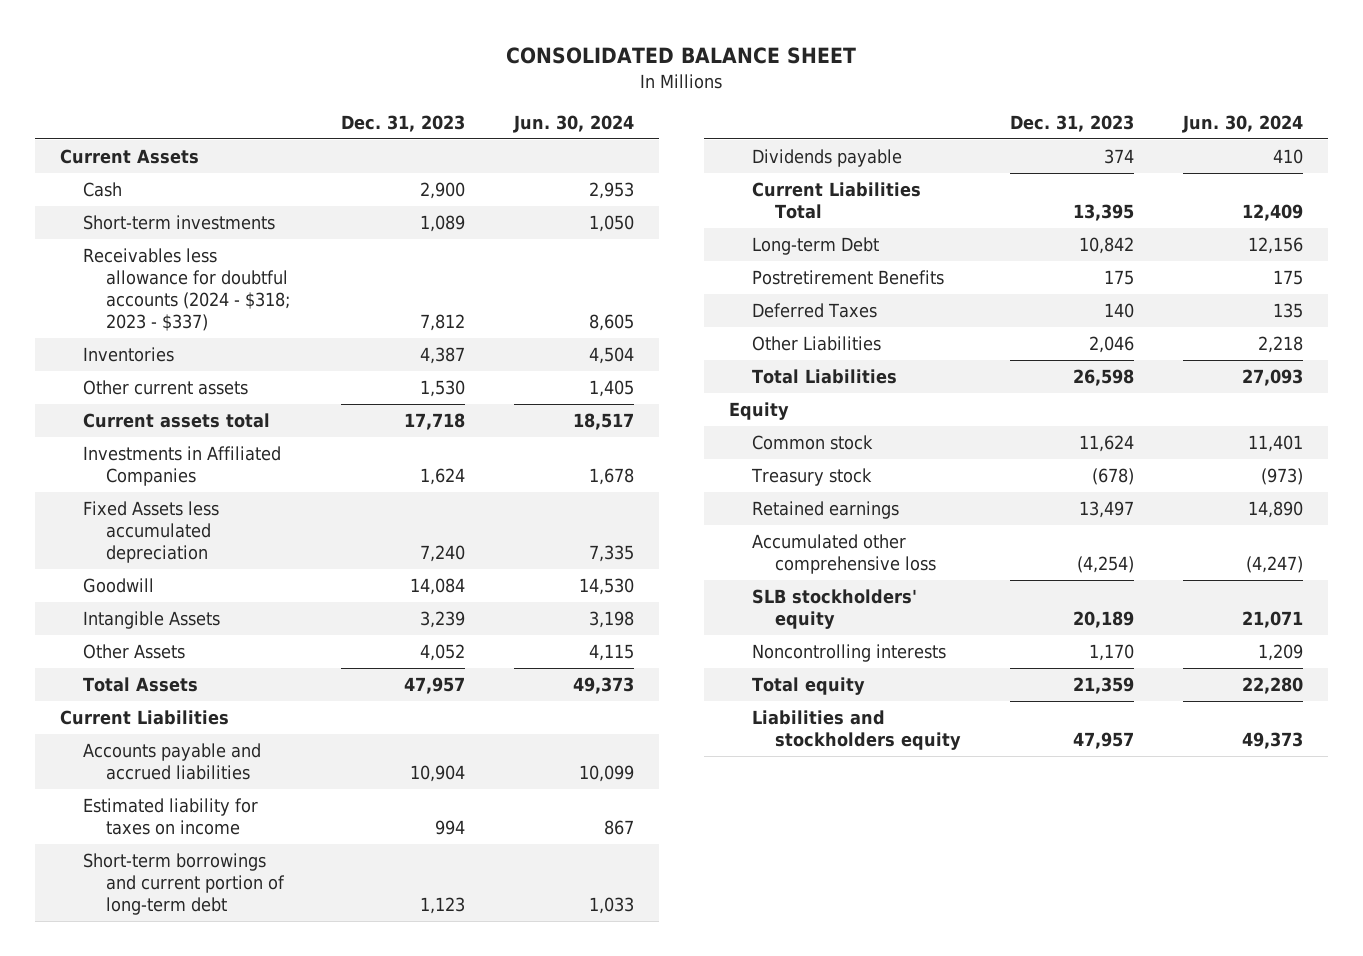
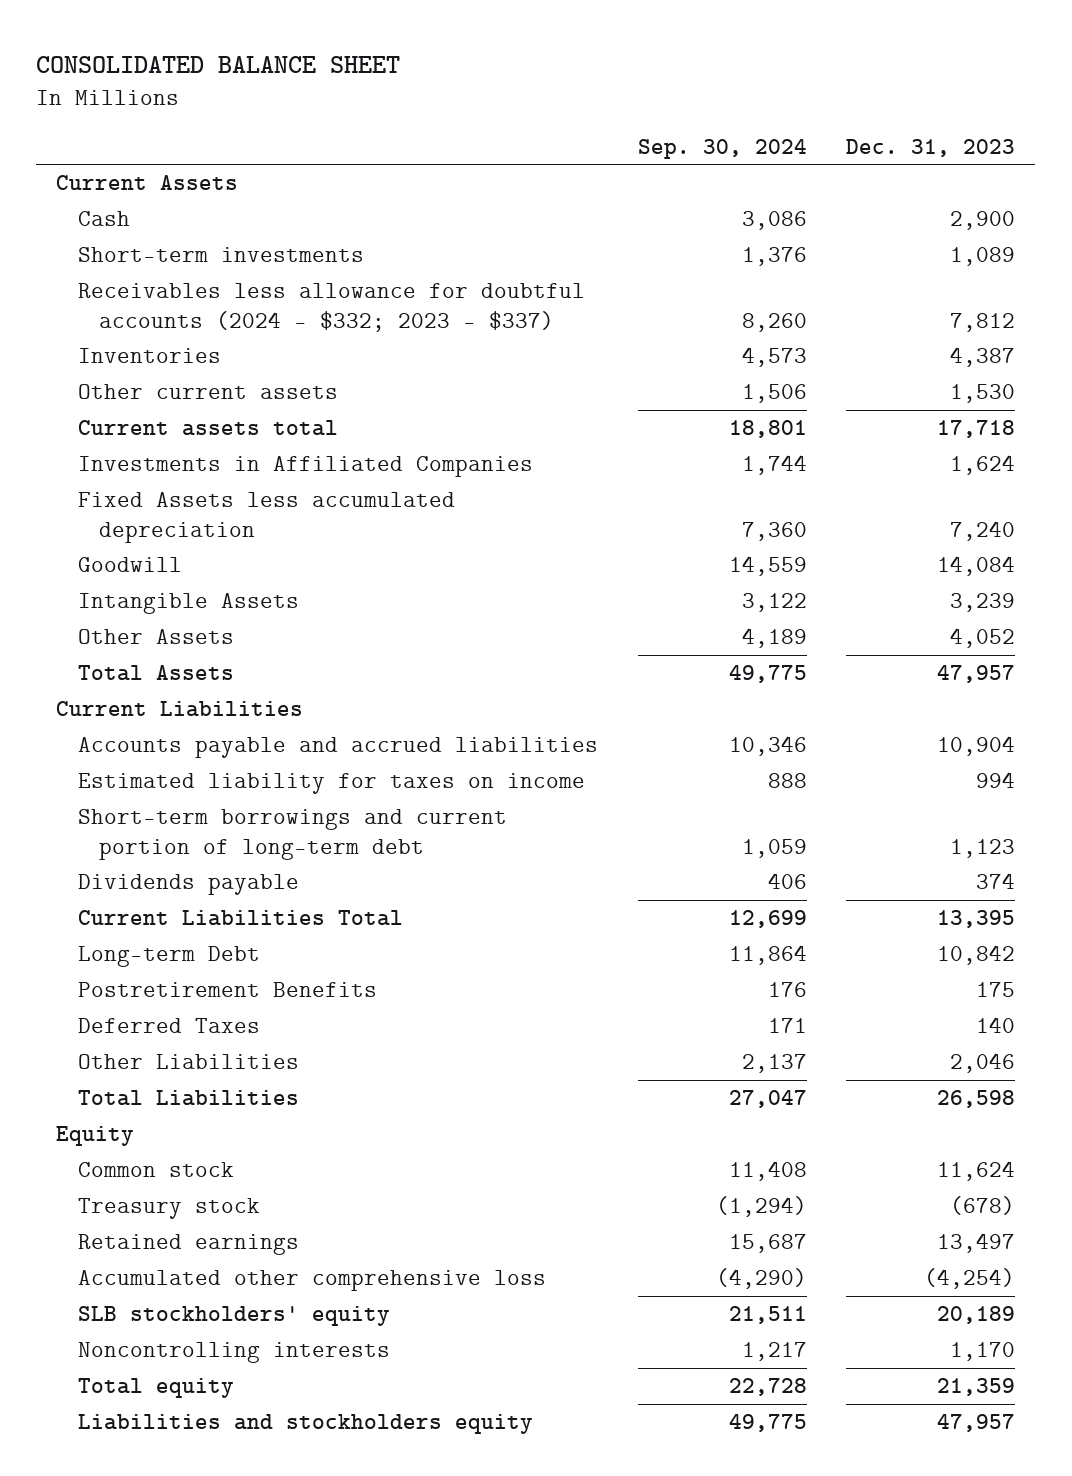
- | Dec. 31, 2023 | Jun. 30, 2024
+ | Sep. 30, 2024 | Dec. 31, 2023
- Receivables less allowance for doubtful accounts (2024 - $318; 2023 - $337) | 7,812 | 8,605
+ Receivables less allowance for doubtful accounts (2024 - $332; 2023 - $337) | 8,260 | 7,812

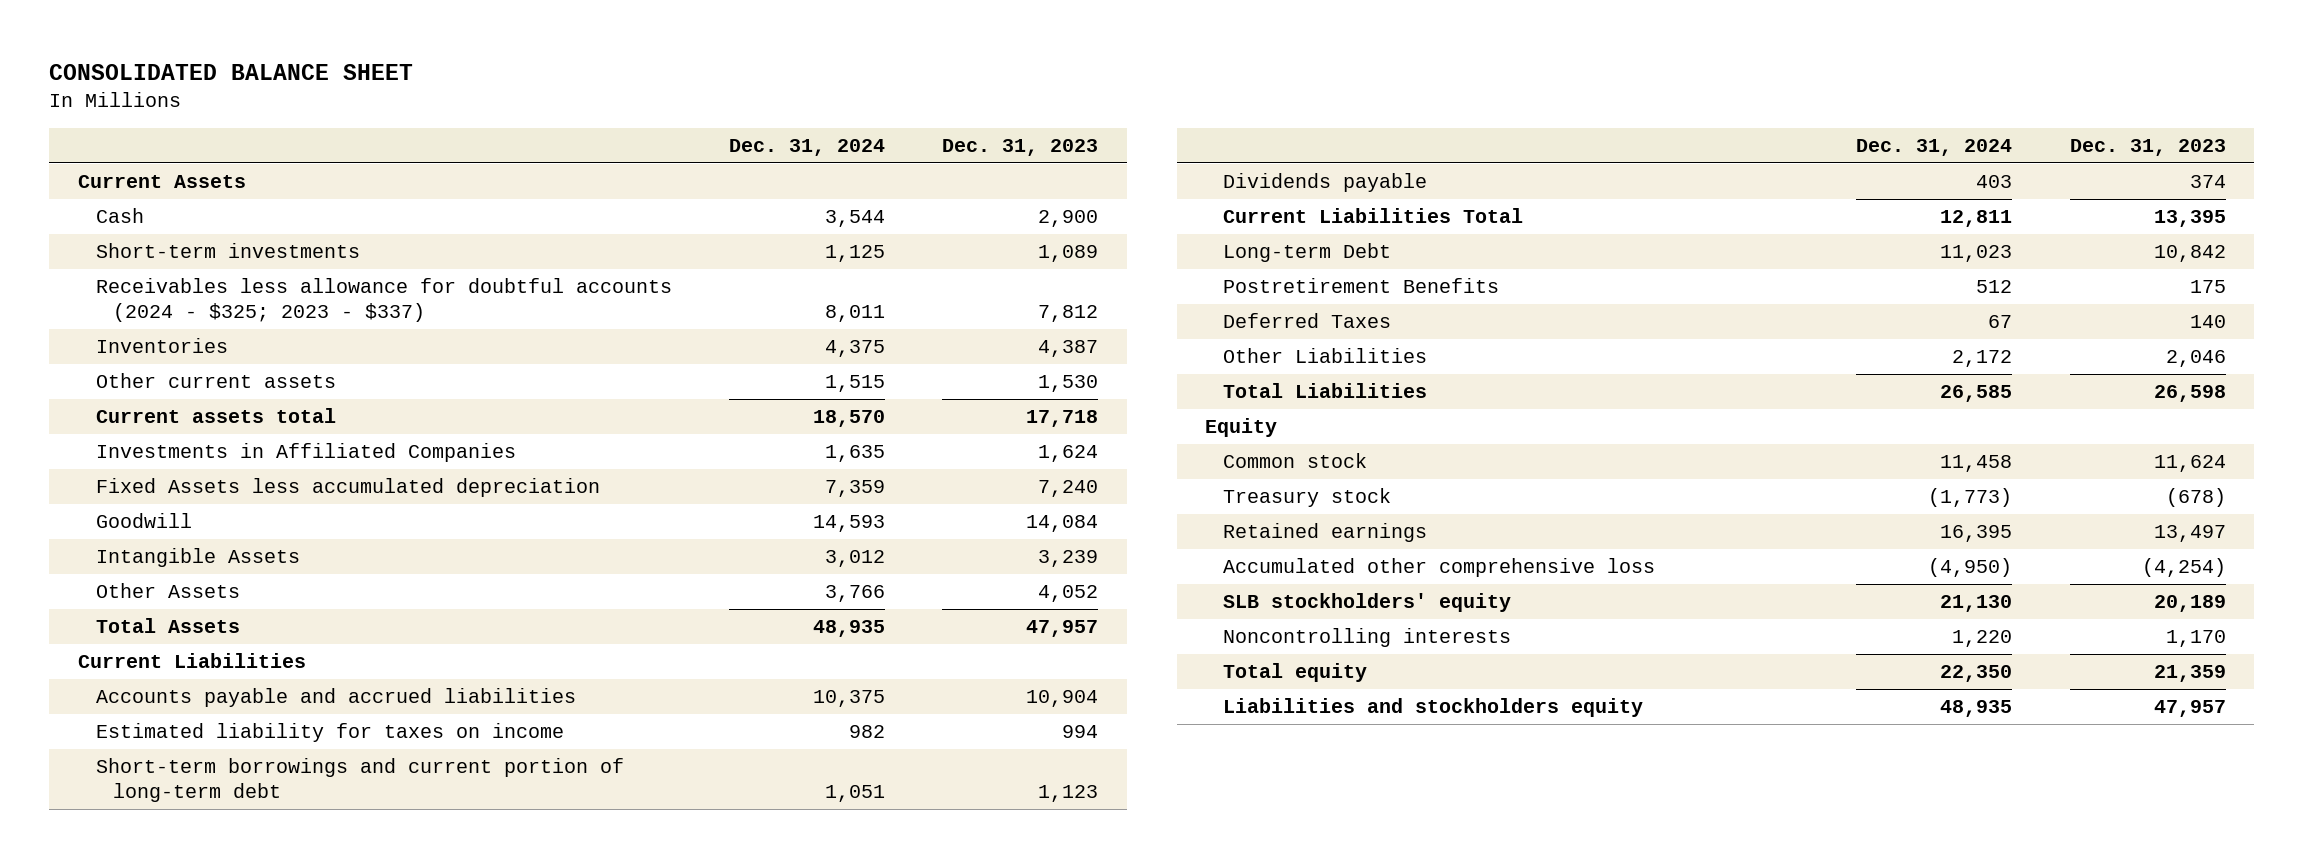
- | Sep. 30, 2024 | Dec. 31, 2023
+ | Dec. 31, 2024 | Dec. 31, 2023
- Receivables less allowance for doubtful accounts (2024 - $332; 2023 - $337) | 8,260 | 7,812
+ Receivables less allowance for doubtful accounts (2024 - $325; 2023 - $337) | 8,011 | 7,812

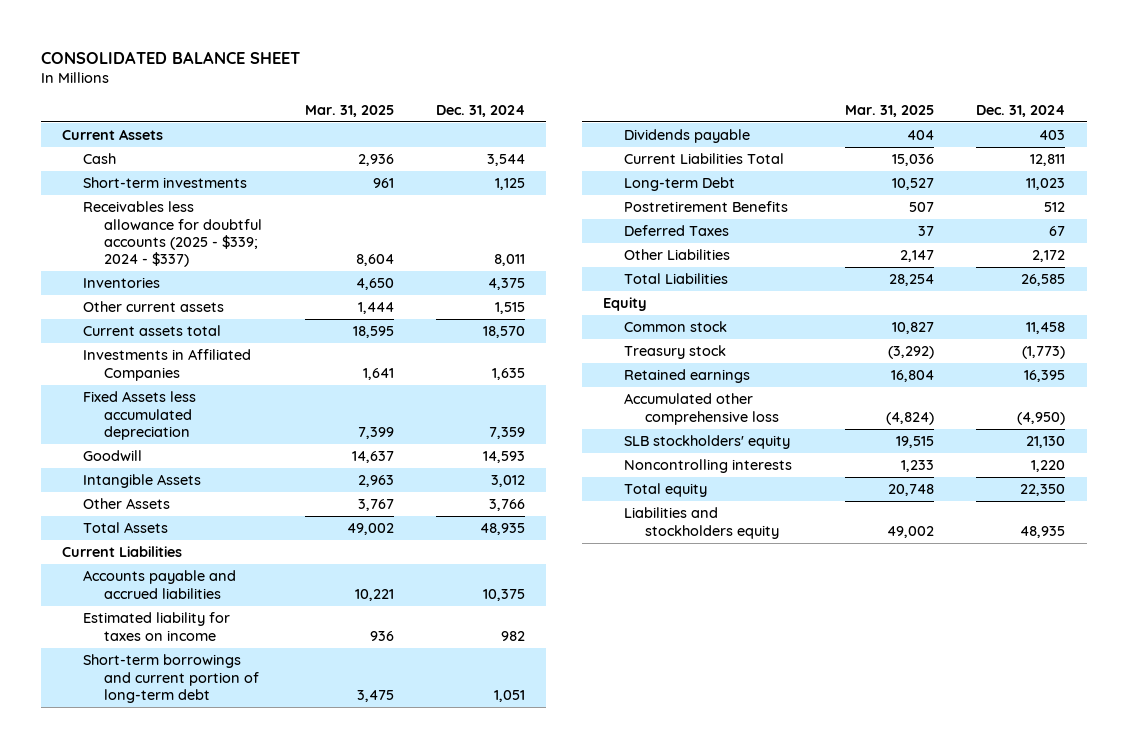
- | Dec. 31, 2024 | Dec. 31, 2023
+ | Mar. 31, 2025 | Dec. 31, 2024
- Receivables less allowance for doubtful accounts (2024 - $325; 2023 - $337) | 8,011 | 7,812
+ Receivables less allowance for doubtful accounts (2025 - $339; 2024 - $337) | 8,604 | 8,011

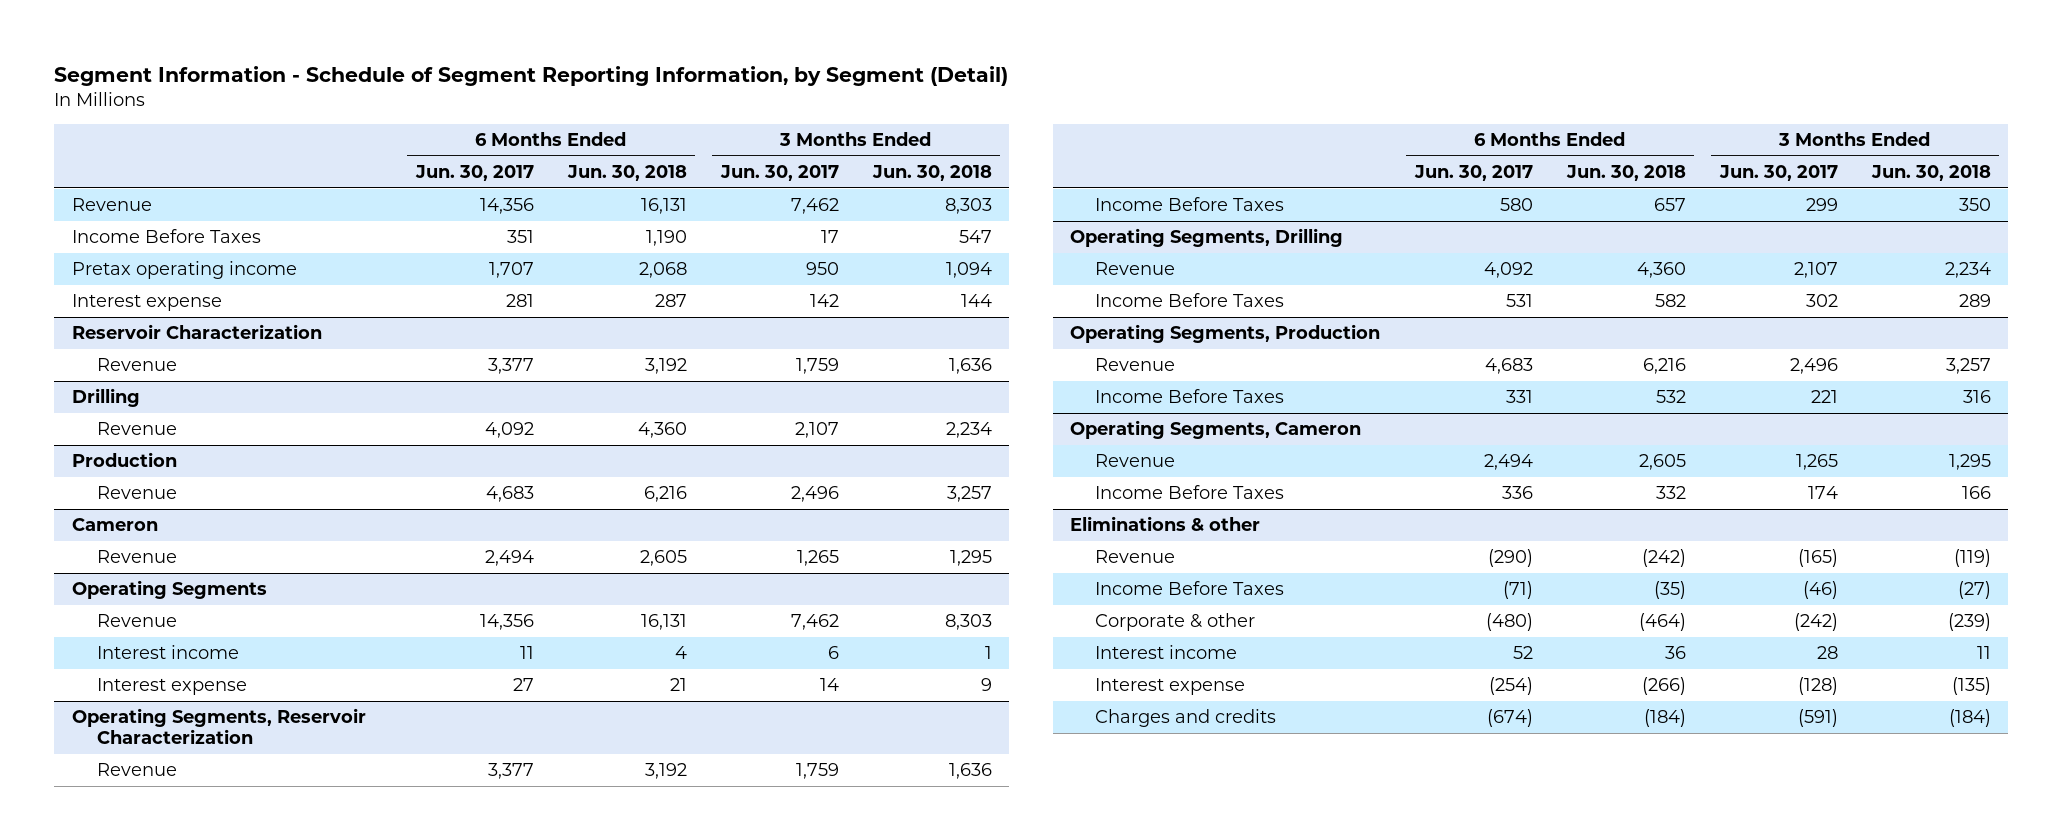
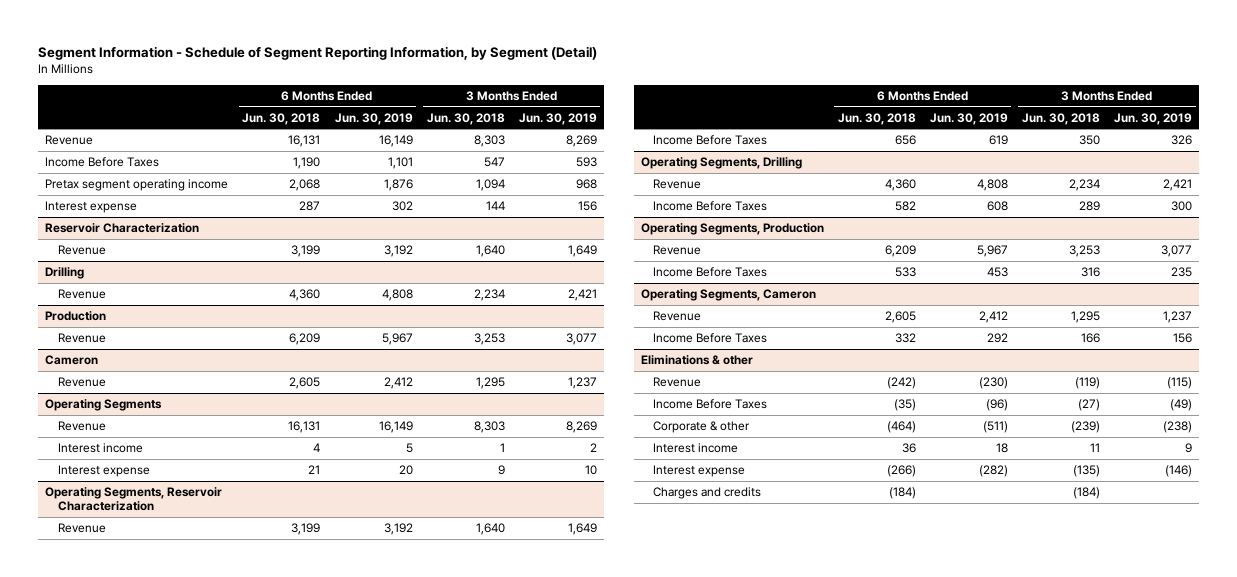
- | 6 Months Ended Jun. 30, 2017 | 6 Months Ended Jun. 30, 2018 | 3 Months Ended Jun. 30, 2017 | 3 Months Ended Jun. 30, 2018
+ | 6 Months Ended Jun. 30, 2018 | 6 Months Ended Jun. 30, 2019 | 3 Months Ended Jun. 30, 2018 | 3 Months Ended Jun. 30, 2019
- Pretax operating income | 1,707 | 2,068 | 950 | 1,094
+ Pretax segment operating income | 2,068 | 1,876 | 1,094 | 968
@ Reservoir Characterization
- Revenue | 3,377 | 3,192 | 1,759 | 1,636
+ Revenue | 3,199 | 3,192 | 1,640 | 1,649
@ Production
- Revenue | 4,683 | 6,216 | 2,496 | 3,257
+ Revenue | 6,209 | 5,967 | 3,253 | 3,077
@ Operating Segments, Reservoir Characterization
- Revenue | 3,377 | 3,192 | 1,759 | 1,636
- Income Before Taxes | 580 | 657 | 299 | 350
+ Revenue | 3,199 | 3,192 | 1,640 | 1,649
+ Income Before Taxes | 656 | 619 | 350 | 326
@ Operating Segments, Production
- Revenue | 4,683 | 6,216 | 2,496 | 3,257
- Income Before Taxes | 331 | 532 | 221 | 316
+ Revenue | 6,209 | 5,967 | 3,253 | 3,077
+ Income Before Taxes | 533 | 453 | 316 | 235

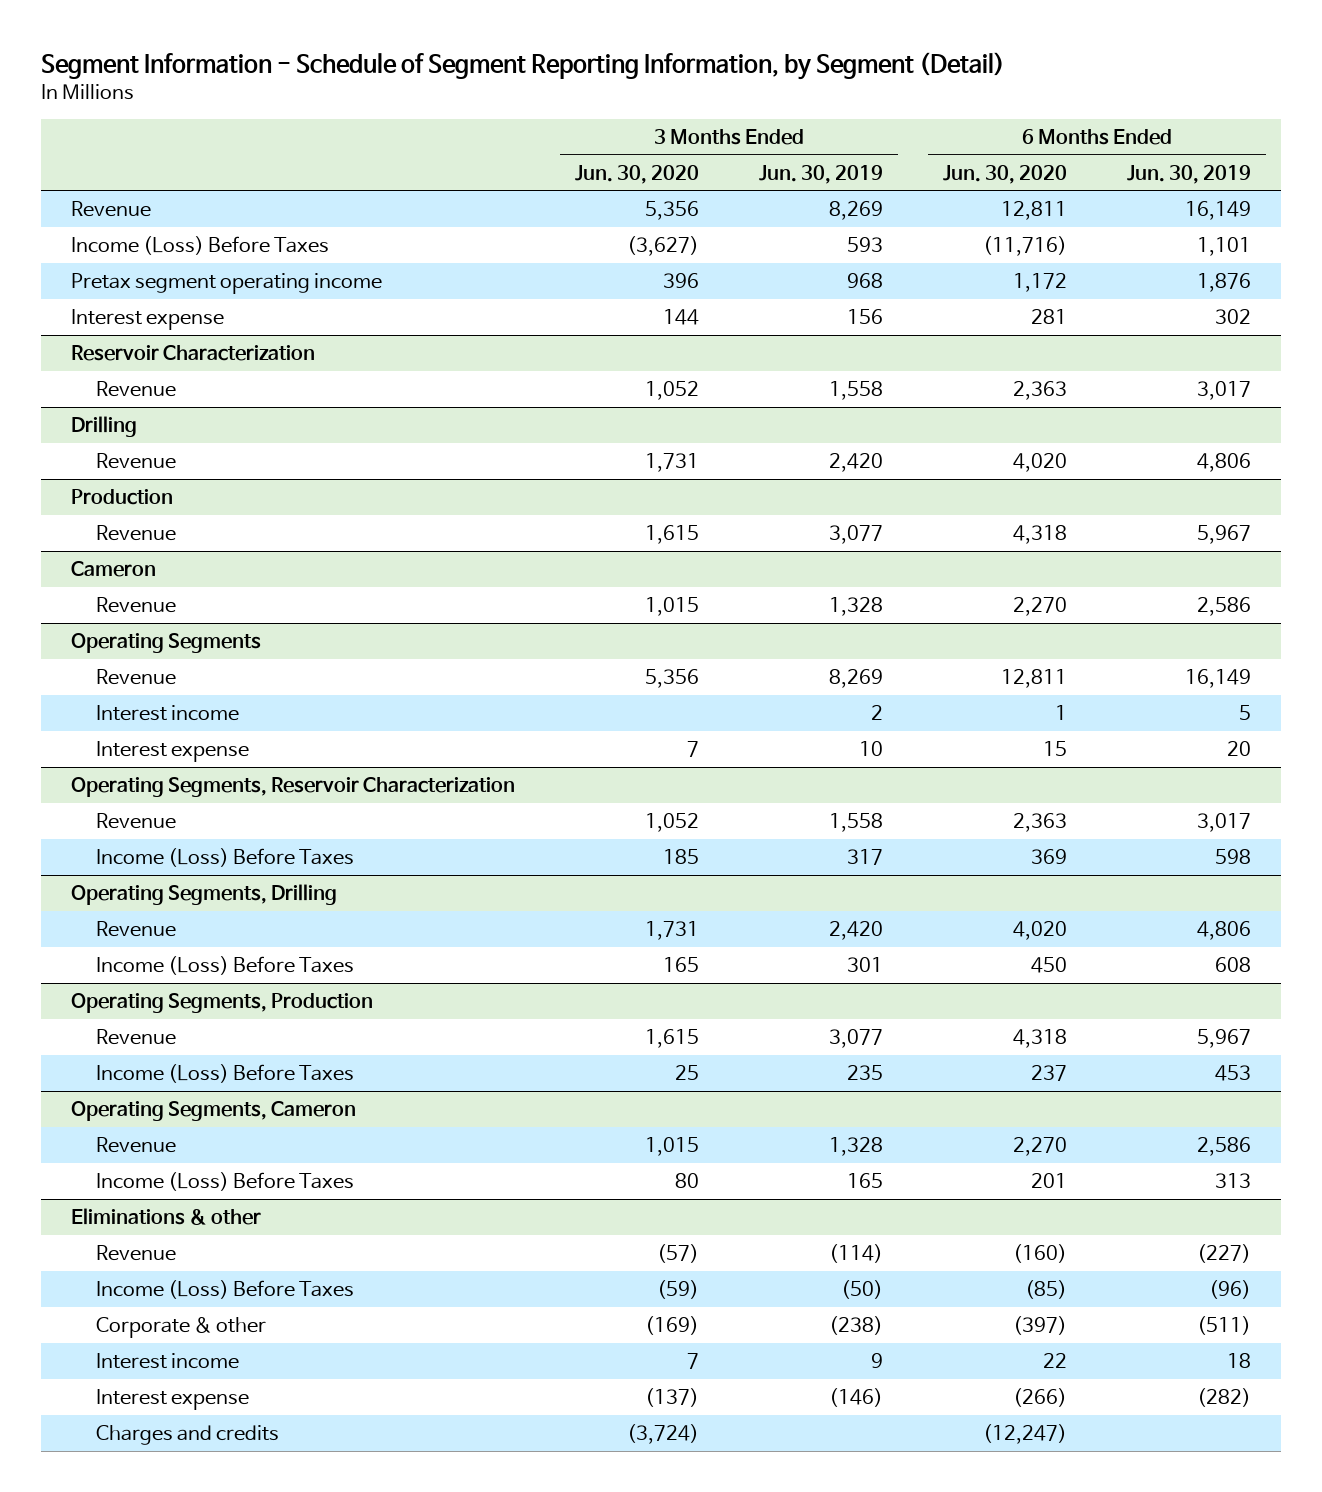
- | 6 Months Ended Jun. 30, 2018 | 6 Months Ended Jun. 30, 2019 | 3 Months Ended Jun. 30, 2018 | 3 Months Ended Jun. 30, 2019
+ | 3 Months Ended Jun. 30, 2020 | 3 Months Ended Jun. 30, 2019 | 6 Months Ended Jun. 30, 2020 | 6 Months Ended Jun. 30, 2019
- Income Before Taxes | 1,190 | 1,101 | 547 | 593
+ Income (Loss) Before Taxes | (3,627) | 593 | (11,716) | 1,101
@ Reservoir Characterization
- Revenue | 3,199 | 3,192 | 1,640 | 1,649
+ Revenue | 1,052 | 1,558 | 2,363 | 3,017
@ Drilling
- Revenue | 4,360 | 4,808 | 2,234 | 2,421
+ Revenue | 1,731 | 2,420 | 4,020 | 4,806
@ Cameron
- Revenue | 2,605 | 2,412 | 1,295 | 1,237
+ Revenue | 1,015 | 1,328 | 2,270 | 2,586
@ Operating Segments, Reservoir Characterization
- Revenue | 3,199 | 3,192 | 1,640 | 1,649
- Income Before Taxes | 656 | 619 | 350 | 326
+ Revenue | 1,052 | 1,558 | 2,363 | 3,017
+ Income (Loss) Before Taxes | 185 | 317 | 369 | 598
@ Operating Segments, Drilling
- Revenue | 4,360 | 4,808 | 2,234 | 2,421
- Income Before Taxes | 582 | 608 | 289 | 300
+ Revenue | 1,731 | 2,420 | 4,020 | 4,806
+ Income (Loss) Before Taxes | 165 | 301 | 450 | 608
@ Operating Segments, Production
- Income Before Taxes | 533 | 453 | 316 | 235
+ Income (Loss) Before Taxes | 25 | 235 | 237 | 453
@ Operating Segments, Cameron
- Revenue | 2,605 | 2,412 | 1,295 | 1,237
- Income Before Taxes | 332 | 292 | 166 | 156
+ Revenue | 1,015 | 1,328 | 2,270 | 2,586
+ Income (Loss) Before Taxes | 80 | 165 | 201 | 313
@ Eliminations & other
- Revenue | (242) | (230) | (119) | (115)
- Income Before Taxes | (35) | (96) | (27) | (49)
+ Revenue | (57) | (114) | (160) | (227)
+ Income (Loss) Before Taxes | (59) | (50) | (85) | (96)

